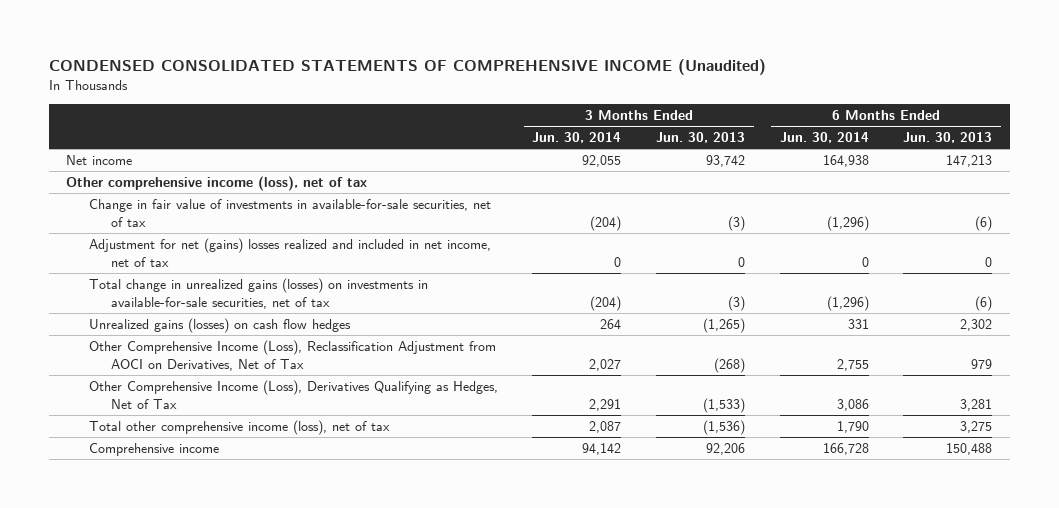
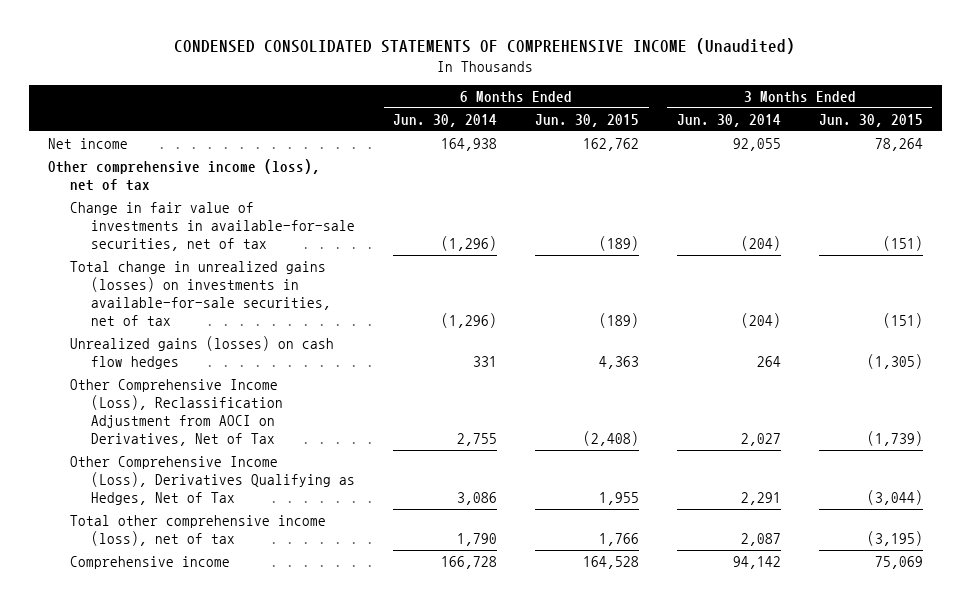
- | 3 Months Ended Jun. 30, 2014 | 3 Months Ended Jun. 30, 2013 | 6 Months Ended Jun. 30, 2014 | 6 Months Ended Jun. 30, 2013
+ | 6 Months Ended Jun. 30, 2014 | 6 Months Ended Jun. 30, 2015 | 3 Months Ended Jun. 30, 2014 | 3 Months Ended Jun. 30, 2015
- Adjustment for net (gains) losses realized and included in net income, net of tax | 0 | 0 | 0 | 0

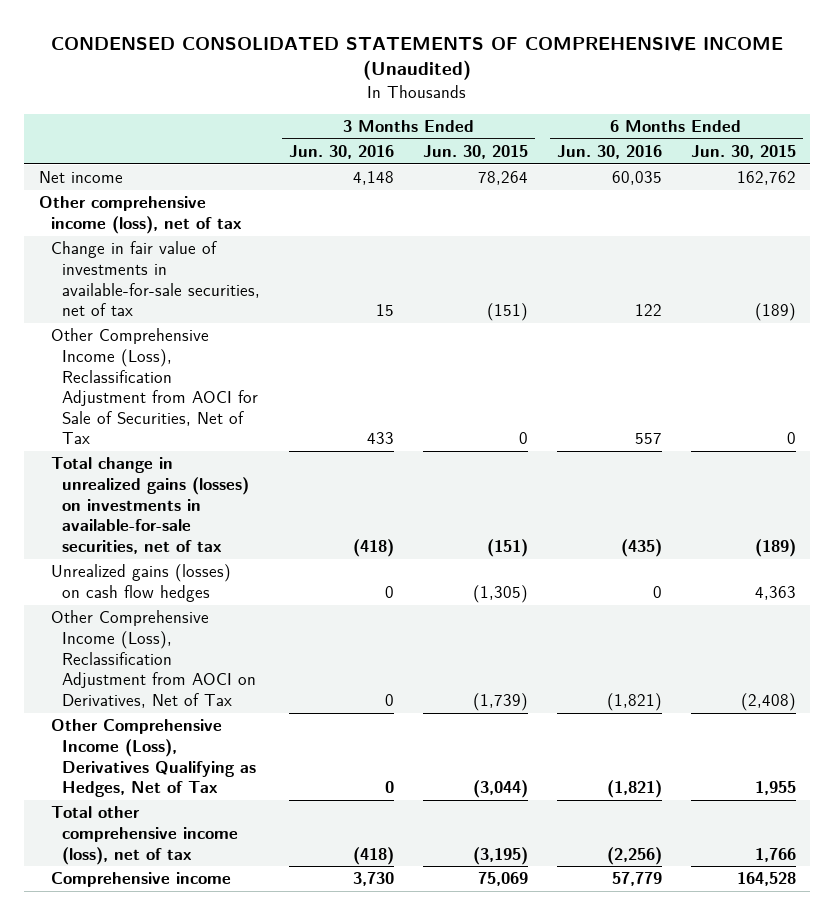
- | 6 Months Ended Jun. 30, 2014 | 6 Months Ended Jun. 30, 2015 | 3 Months Ended Jun. 30, 2014 | 3 Months Ended Jun. 30, 2015
+ | 3 Months Ended Jun. 30, 2016 | 3 Months Ended Jun. 30, 2015 | 6 Months Ended Jun. 30, 2016 | 6 Months Ended Jun. 30, 2015
+ Other Comprehensive Income (Loss), Reclassification Adjustment from AOCI for Sale of Securities, Net of Tax | 433 | 0 | 557 | 0

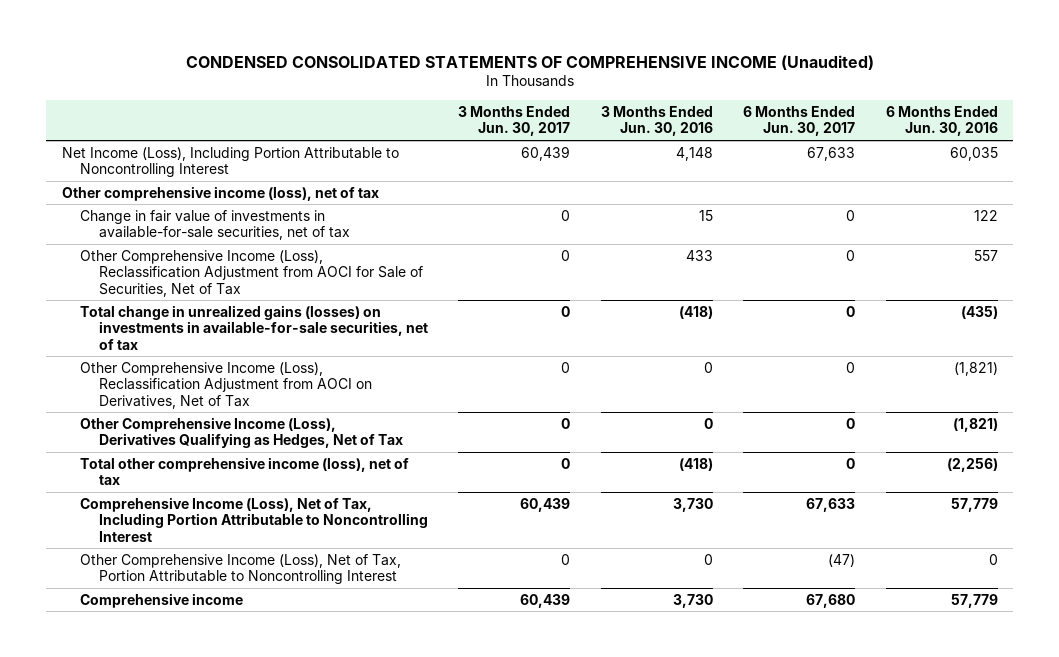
- | 3 Months Ended Jun. 30, 2016 | 3 Months Ended Jun. 30, 2015 | 6 Months Ended Jun. 30, 2016 | 6 Months Ended Jun. 30, 2015
+ | 3 Months Ended Jun. 30, 2017 | 3 Months Ended Jun. 30, 2016 | 6 Months Ended Jun. 30, 2017 | 6 Months Ended Jun. 30, 2016
- Net income | 4,148 | 78,264 | 60,035 | 162,762
+ Net Income (Loss), Including Portion Attributable to Noncontrolling Interest | 60,439 | 4,148 | 67,633 | 60,035
- Unrealized gains (losses) on cash flow hedges | 0 | (1,305) | 0 | 4,363
+ Comprehensive Income (Loss), Net of Tax, Including Portion Attributable to Noncontrolling Interest | 60,439 | 3,730 | 67,633 | 57,779
+ Other Comprehensive Income (Loss), Net of Tax, Portion Attributable to Noncontrolling Interest | 0 | 0 | (47) | 0

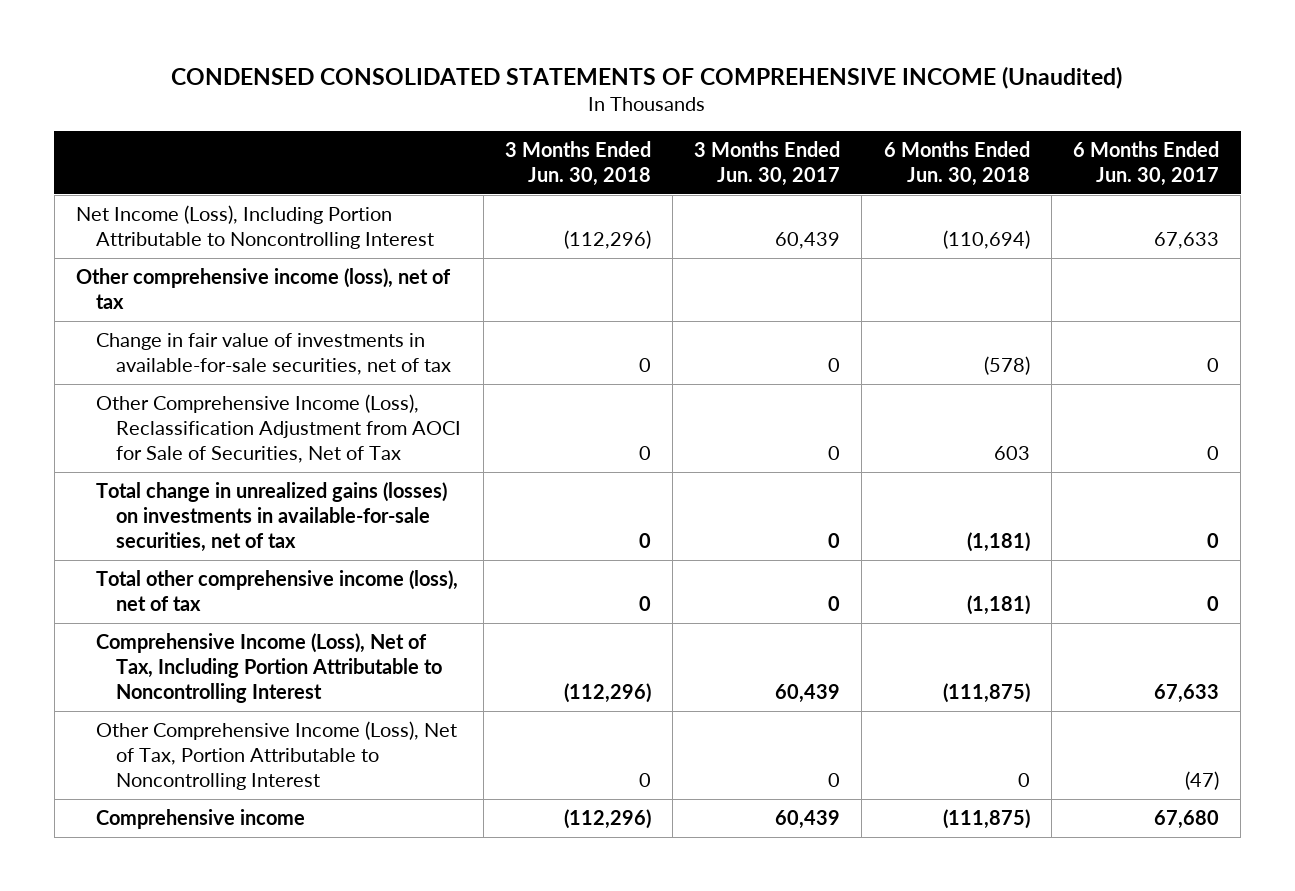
- | 3 Months Ended Jun. 30, 2017 | 3 Months Ended Jun. 30, 2016 | 6 Months Ended Jun. 30, 2017 | 6 Months Ended Jun. 30, 2016
+ | 3 Months Ended Jun. 30, 2018 | 3 Months Ended Jun. 30, 2017 | 6 Months Ended Jun. 30, 2018 | 6 Months Ended Jun. 30, 2017
- Other Comprehensive Income (Loss), Reclassification Adjustment from AOCI on Derivatives, Net of Tax | 0 | 0 | 0 | (1,821)
- Other Comprehensive Income (Loss), Derivatives Qualifying as Hedges, Net of Tax | 0 | 0 | 0 | (1,821)

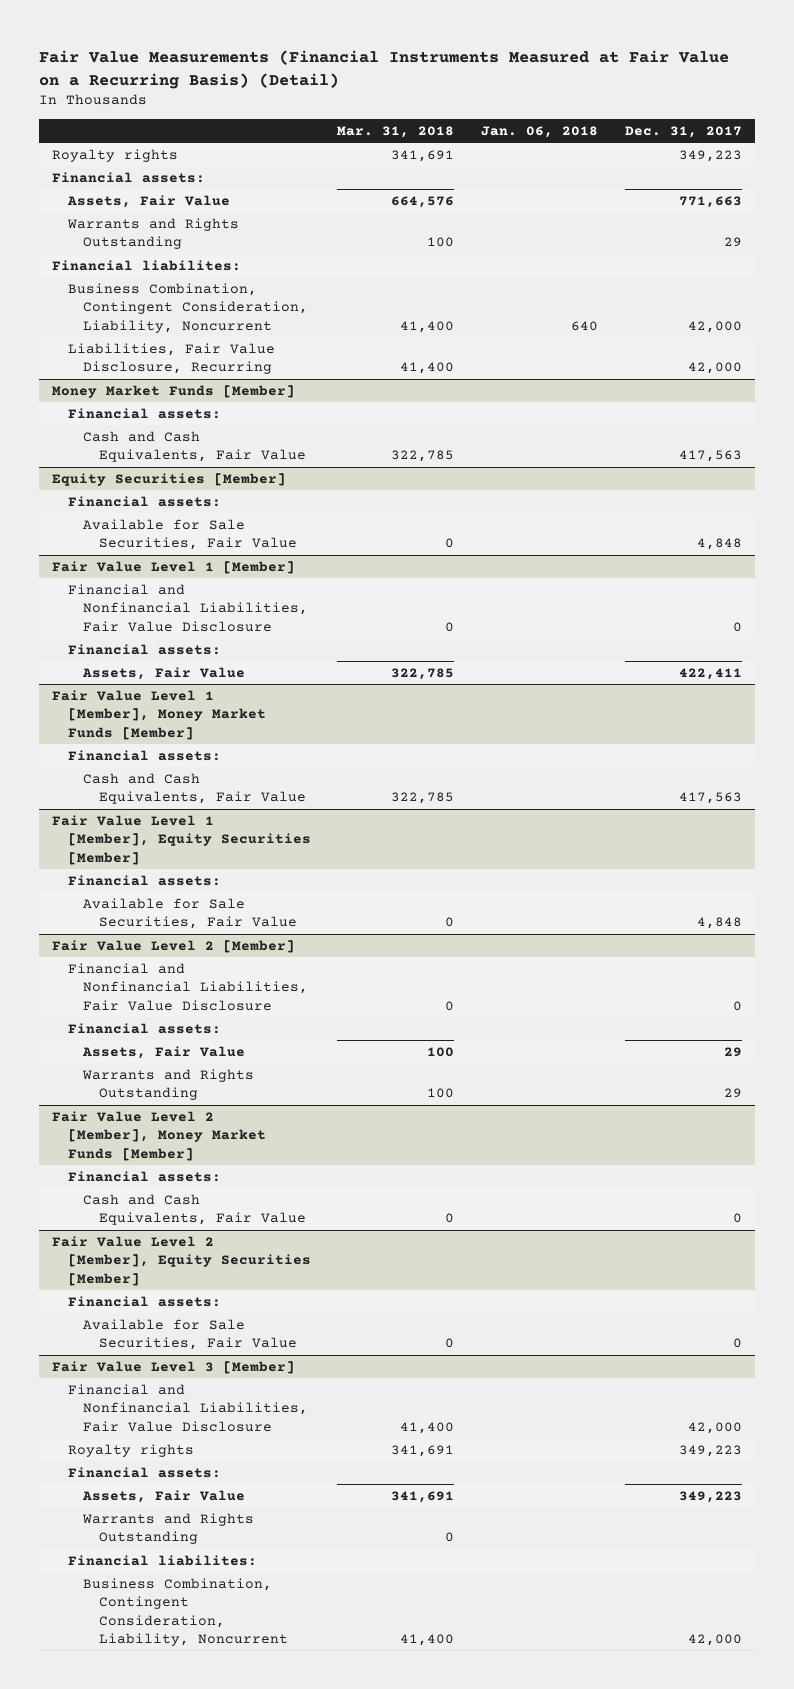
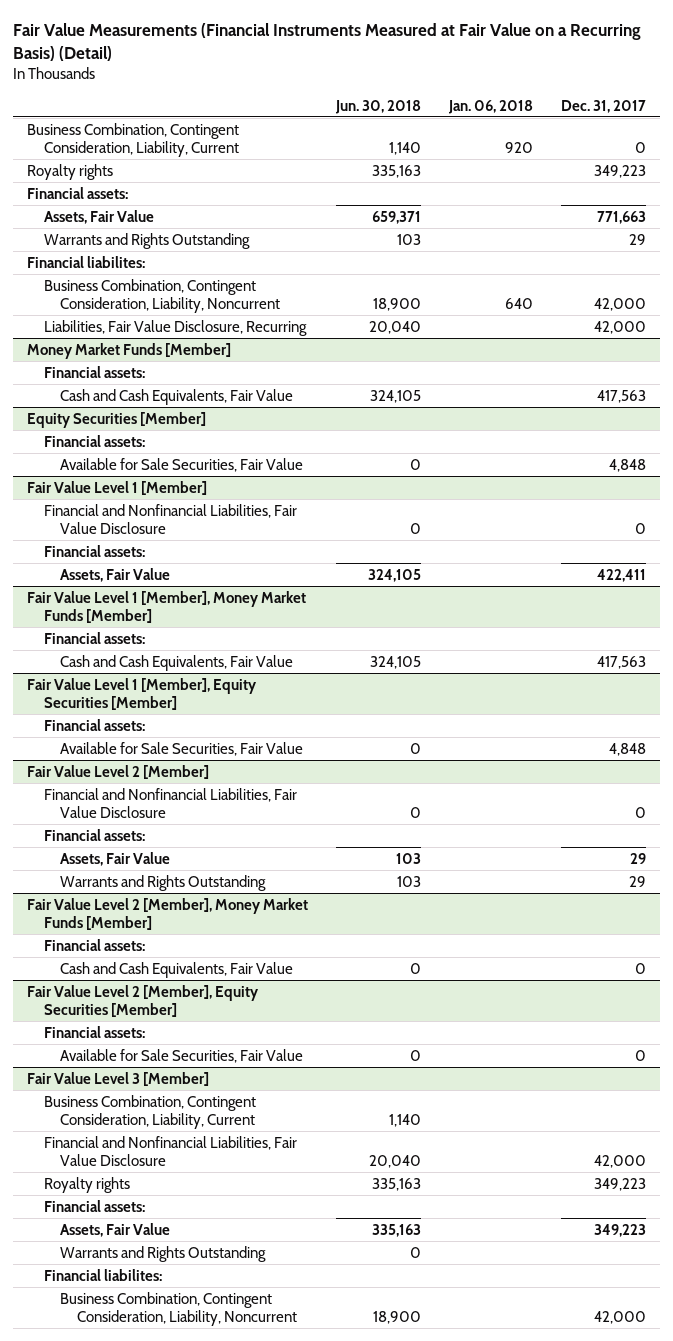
- | Mar. 31, 2018 | Jan. 06, 2018 | Dec. 31, 2017
+ | Jun. 30, 2018 | Jan. 06, 2018 | Dec. 31, 2017
+ Business Combination, Contingent Consideration, Liability, Current | 1,140 | 920 | 0
@ Fair Value Level 3 [Member]
+ Business Combination, Contingent Consideration, Liability, Current | 1,140 | |

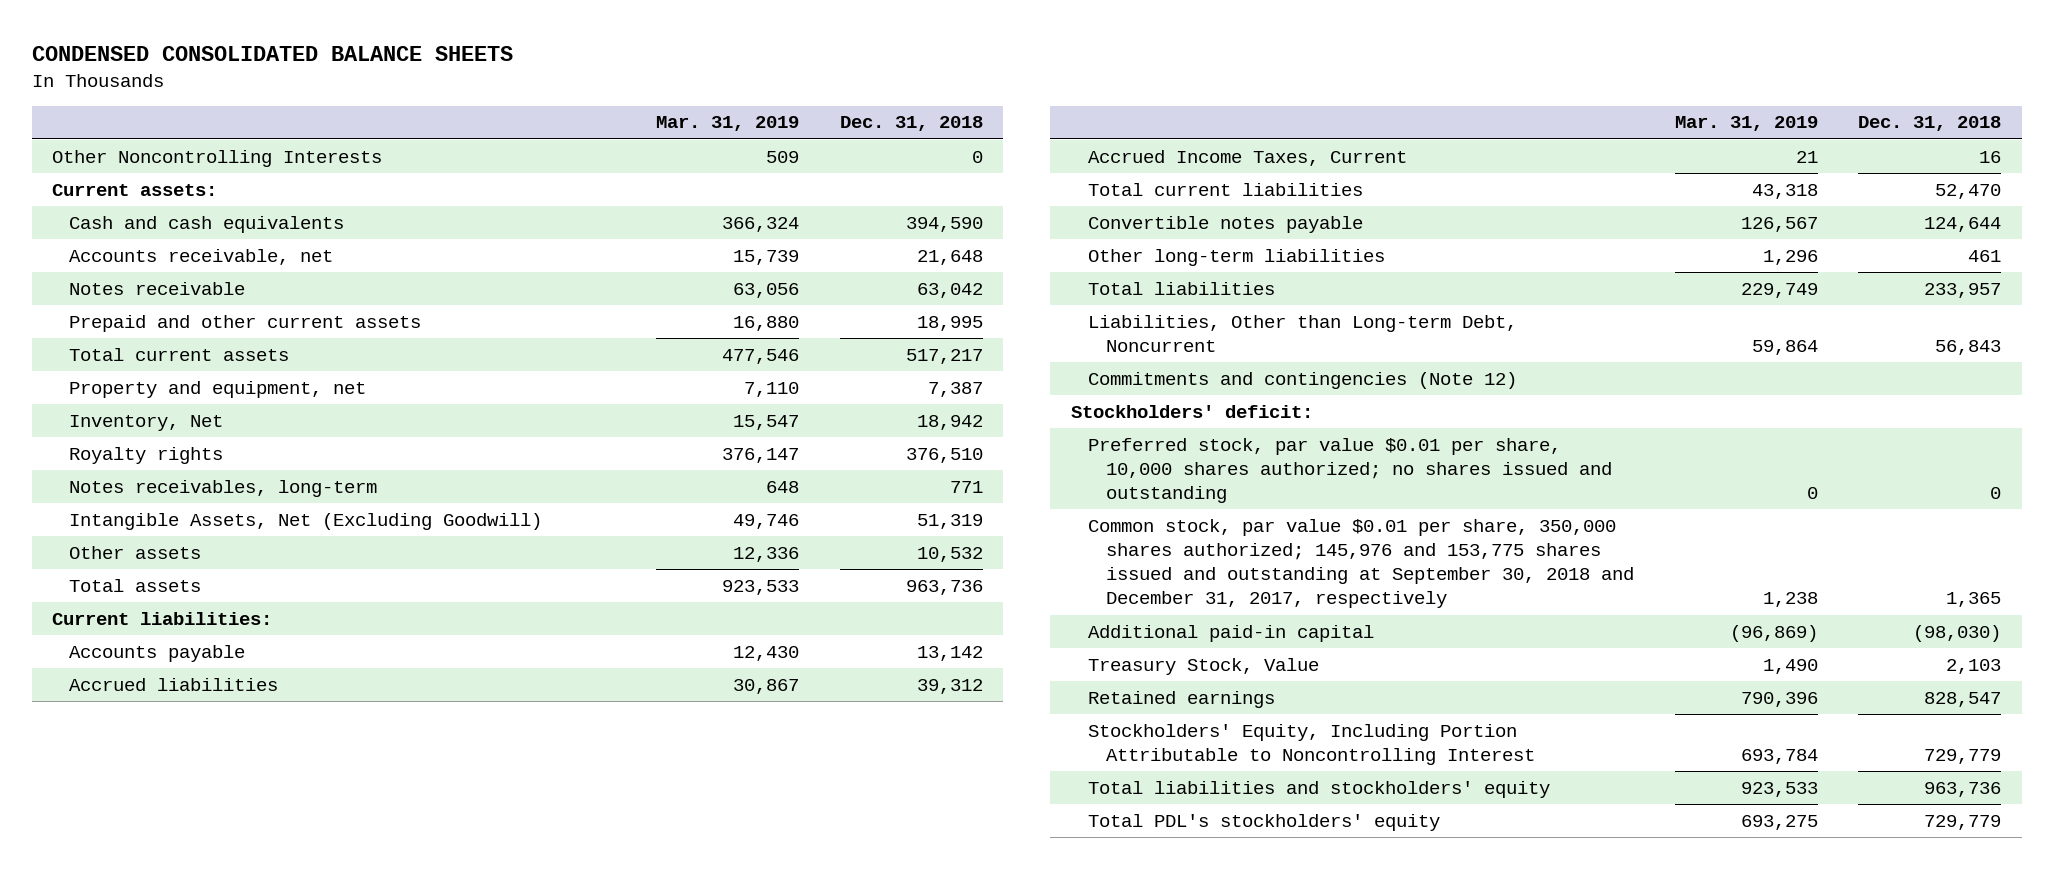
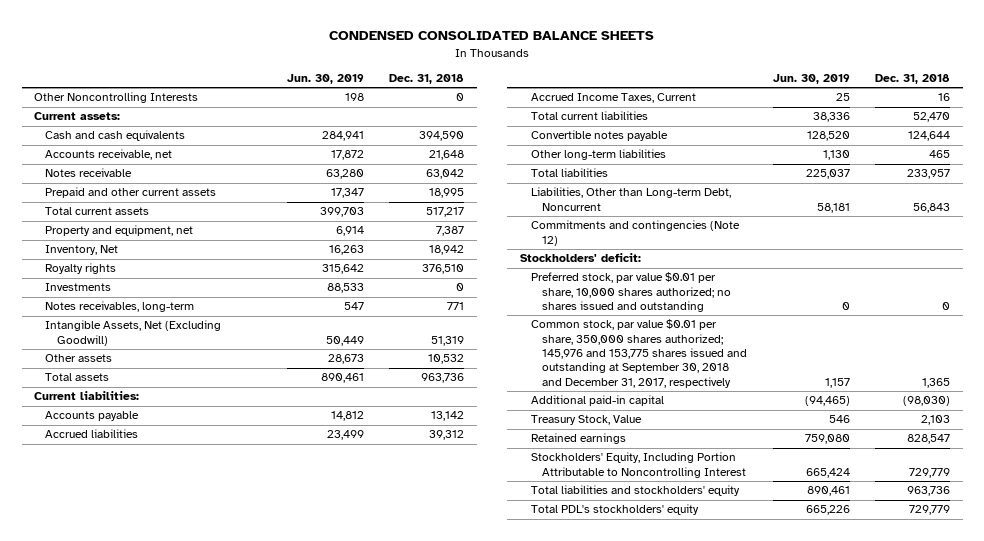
- | Mar. 31, 2019 | Dec. 31, 2018
+ | Jun. 30, 2019 | Dec. 31, 2018
+ Investments | 88,533 | 0
- Other long-term liabilities | 1,296 | 461
+ Other long-term liabilities | 1,130 | 465

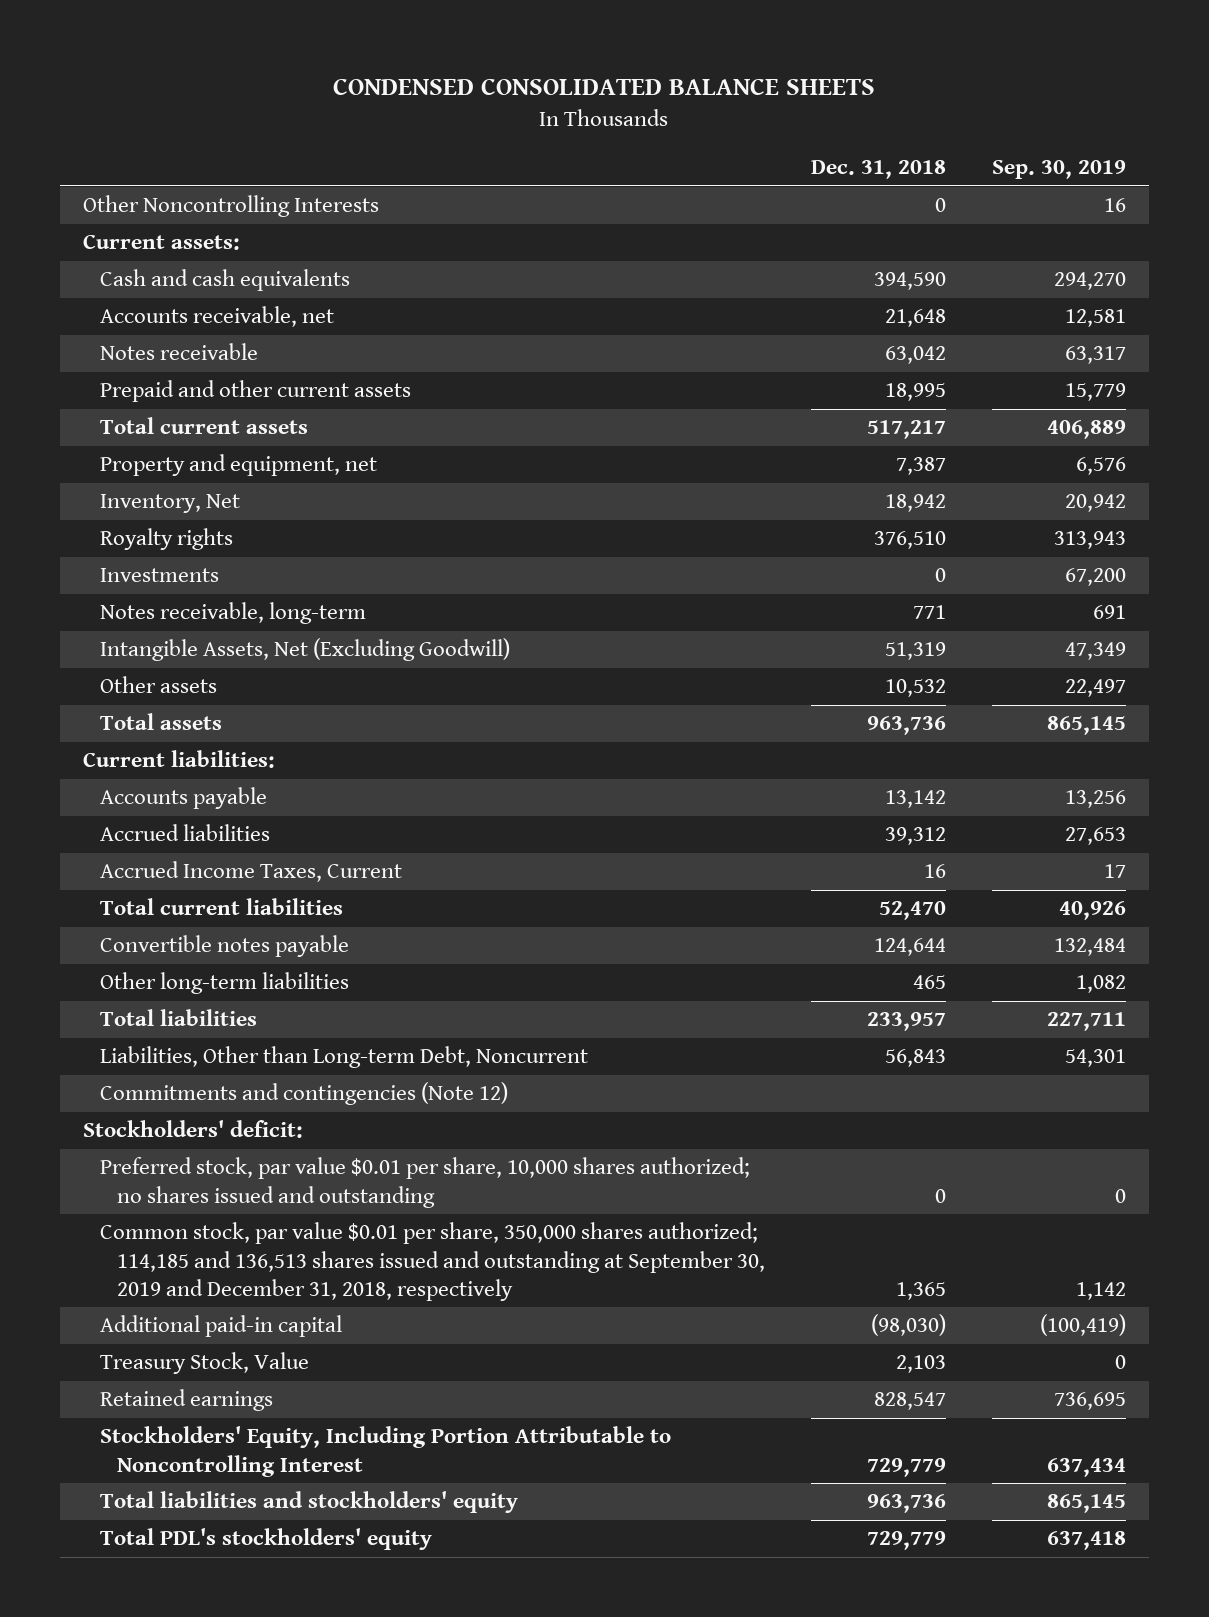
- | Jun. 30, 2019 | Dec. 31, 2018
+ | Dec. 31, 2018 | Sep. 30, 2019
- Notes receivables, long-term | 547 | 771
+ Notes receivable, long-term | 771 | 691
- Common stock, par value $0.01 per share, 350,000 shares authorized; 145,976 and 153,775 shares issued and outstanding at September 30, 2018 and December 31, 2017, respectively | 1,157 | 1,365
+ Common stock, par value $0.01 per share, 350,000 shares authorized; 114,185 and 136,513 shares issued and outstanding at September 30, 2019 and December 31, 2018, respectively | 1,365 | 1,142

